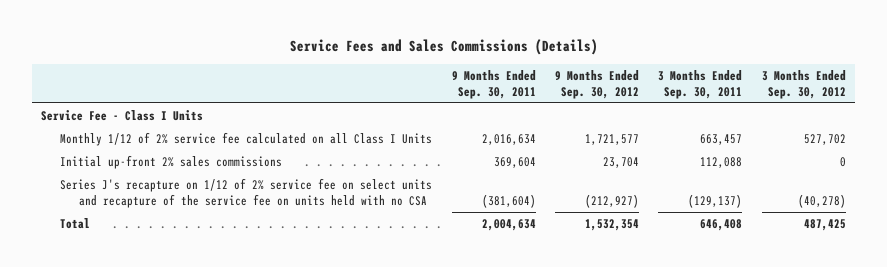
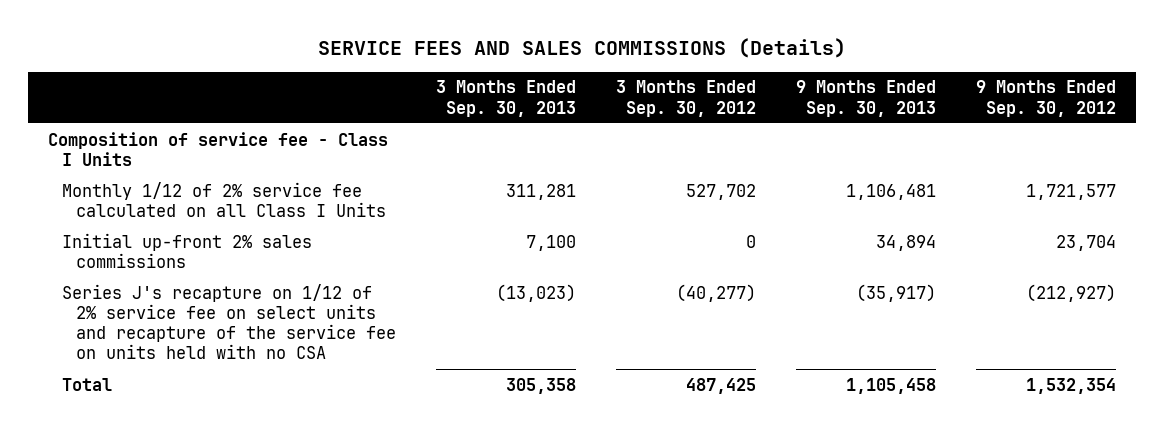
- Service Fees and Sales Commissions (Details)
+ SERVICE FEES AND SALES COMMISSIONS (Details)
- | 9 Months Ended Sep. 30, 2011 | 9 Months Ended Sep. 30, 2012 | 3 Months Ended Sep. 30, 2011 | 3 Months Ended Sep. 30, 2012
+ | 3 Months Ended Sep. 30, 2013 | 3 Months Ended Sep. 30, 2012 | 9 Months Ended Sep. 30, 2013 | 9 Months Ended Sep. 30, 2012
- Service Fee - Class I Units
+ Composition of service fee - Class I Units
- Series J's recapture on 1/12 of 2% service fee on select units and recapture of the service fee on units held with no CSA | (381,604) | (212,927) | (129,137) | (40,278)
+ Series J's recapture on 1/12 of 2% service fee on select units and recapture of the service fee on units held with no CSA | (13,023) | (40,277) | (35,917) | (212,927)

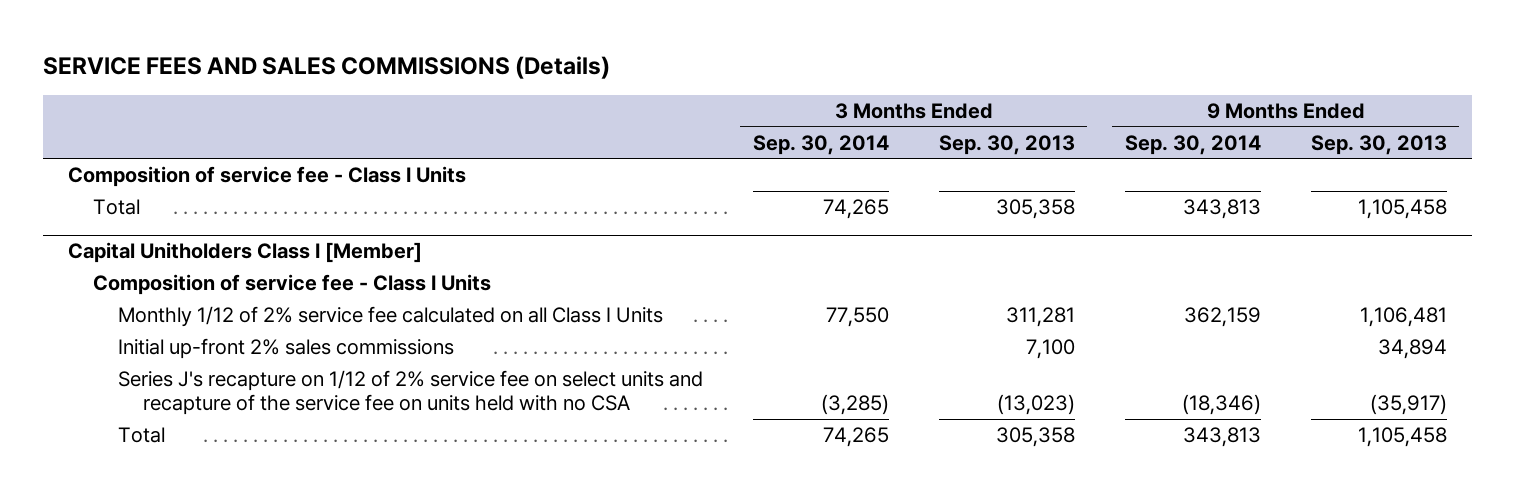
- | 3 Months Ended Sep. 30, 2013 | 3 Months Ended Sep. 30, 2012 | 9 Months Ended Sep. 30, 2013 | 9 Months Ended Sep. 30, 2012
+ | 3 Months Ended Sep. 30, 2014 | 3 Months Ended Sep. 30, 2013 | 9 Months Ended Sep. 30, 2014 | 9 Months Ended Sep. 30, 2013
+ Total | 74,265 | 305,358 | 343,813 | 1,105,458
+ Capital Unitholders Class I [Member]
+ Composition of service fee - Class I Units

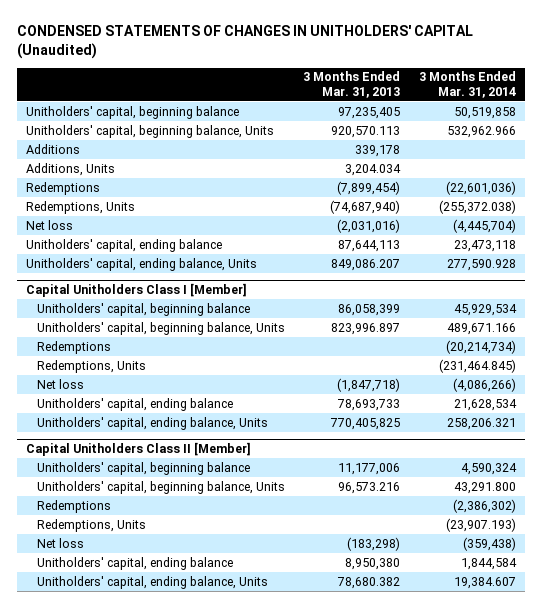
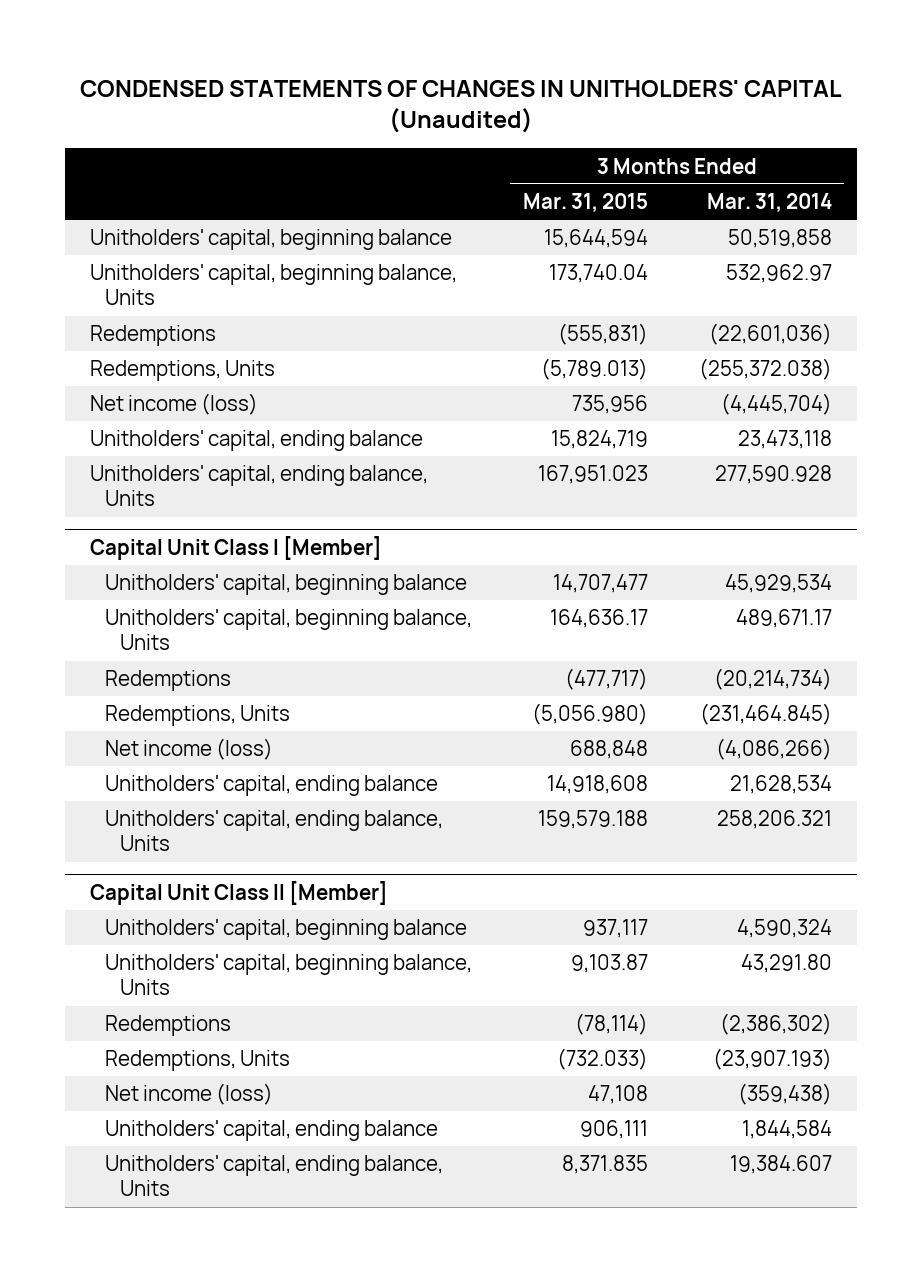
- | 3 Months Ended Mar. 31, 2013 | 3 Months Ended Mar. 31, 2014
+ | 3 Months Ended Mar. 31, 2015 | 3 Months Ended Mar. 31, 2014
- Unitholders' capital, beginning balance, Units | 920,570.113 | 532,962.966
- Additions | 339,178 |
- Additions, Units | 3,204.034 |
+ Unitholders' capital, beginning balance, Units | 173,740.04 | 532,962.97
- Net loss | (2,031,016) | (4,445,704)
+ Net income (loss) | 735,956 | (4,445,704)
- Capital Unitholders Class I [Member]
+ Capital Unit Class I [Member]
- Unitholders' capital, beginning balance, Units | 823,996.897 | 489,671.166
+ Unitholders' capital, beginning balance, Units | 164,636.17 | 489,671.17
- Net loss | (1,847,718) | (4,086,266)
+ Net income (loss) | 688,848 | (4,086,266)
- Capital Unitholders Class II [Member]
+ Capital Unit Class II [Member]
- Unitholders' capital, beginning balance, Units | 96,573.216 | 43,291.800
+ Unitholders' capital, beginning balance, Units | 9,103.87 | 43,291.80
- Net loss | (183,298) | (359,438)
+ Net income (loss) | 47,108 | (359,438)

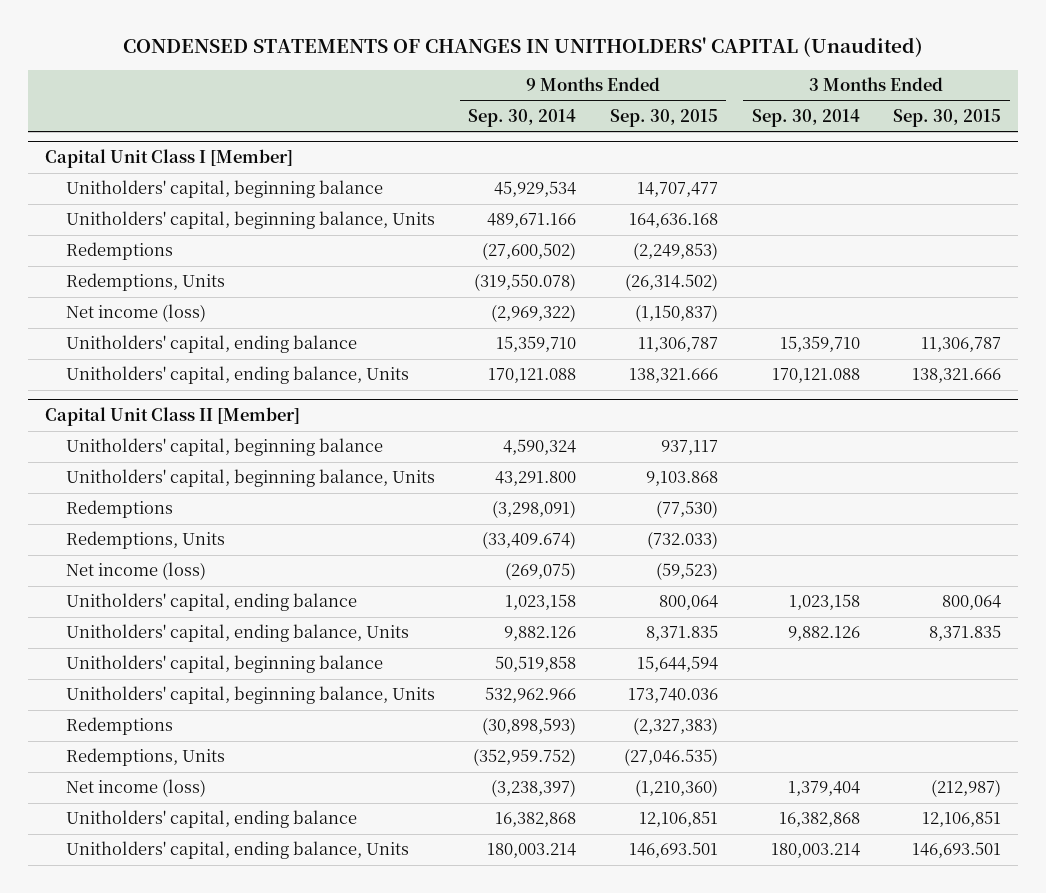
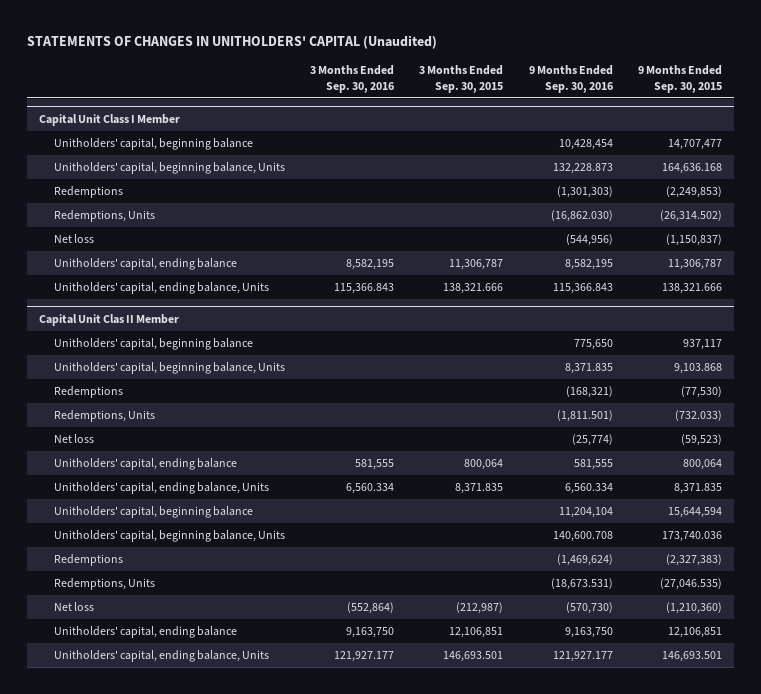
- CONDENSED STATEMENTS OF CHANGES IN UNITHOLDERS' CAPITAL (Unaudited)
+ STATEMENTS OF CHANGES IN UNITHOLDERS' CAPITAL (Unaudited)
- | 9 Months Ended Sep. 30, 2014 | 9 Months Ended Sep. 30, 2015 | 3 Months Ended Sep. 30, 2014 | 3 Months Ended Sep. 30, 2015
+ | 3 Months Ended Sep. 30, 2016 | 3 Months Ended Sep. 30, 2015 | 9 Months Ended Sep. 30, 2016 | 9 Months Ended Sep. 30, 2015
- Capital Unit Class I [Member]
+ Capital Unit Class I Member
- Net income (loss) | (2,969,322) | (1,150,837) | |
+ Net loss | | | (544,956) | (1,150,837)
- Capital Unit Class II [Member]
+ Capital Unit Clas II Member
- Net income (loss) | (269,075) | (59,523) | |
+ Net loss | | | (25,774) | (59,523)
- Net income (loss) | (3,238,397) | (1,210,360) | 1,379,404 | (212,987)
+ Net loss | (552,864) | (212,987) | (570,730) | (1,210,360)

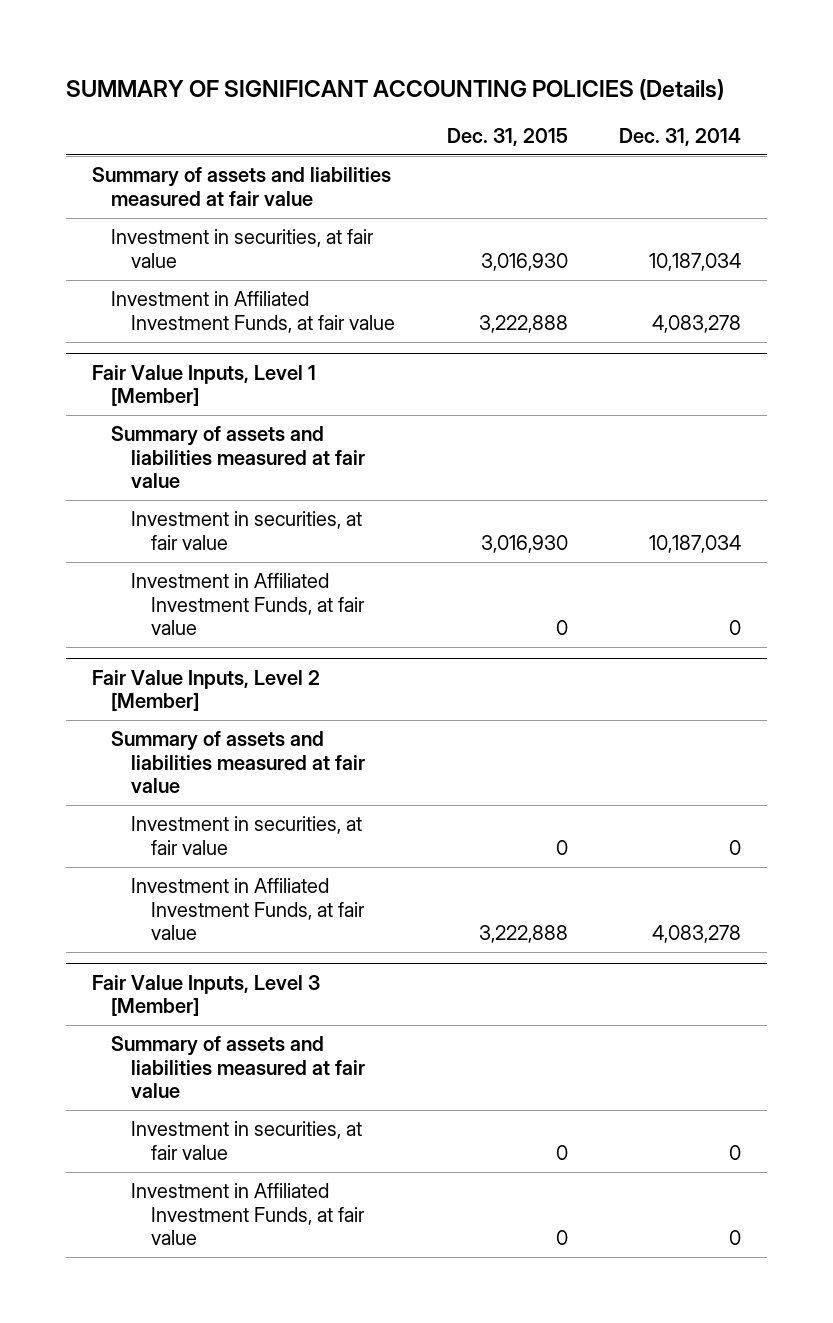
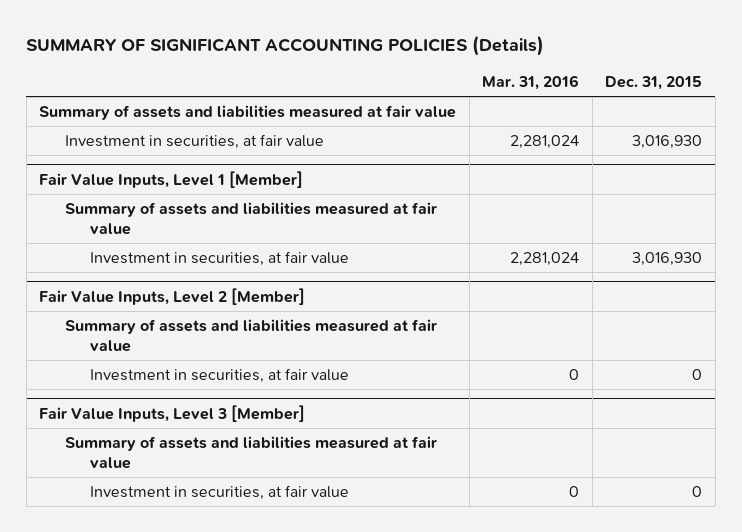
- | Dec. 31, 2015 | Dec. 31, 2014
+ | Mar. 31, 2016 | Dec. 31, 2015
- Investment in Affiliated Investment Funds, at fair value | 3,222,888 | 4,083,278
@ Fair Value Inputs, Level 1 [Member]
- Investment in Affiliated Investment Funds, at fair value | 0 | 0
@ Fair Value Inputs, Level 2 [Member]
- Investment in Affiliated Investment Funds, at fair value | 3,222,888 | 4,083,278
@ Fair Value Inputs, Level 3 [Member]
- Investment in Affiliated Investment Funds, at fair value | 0 | 0

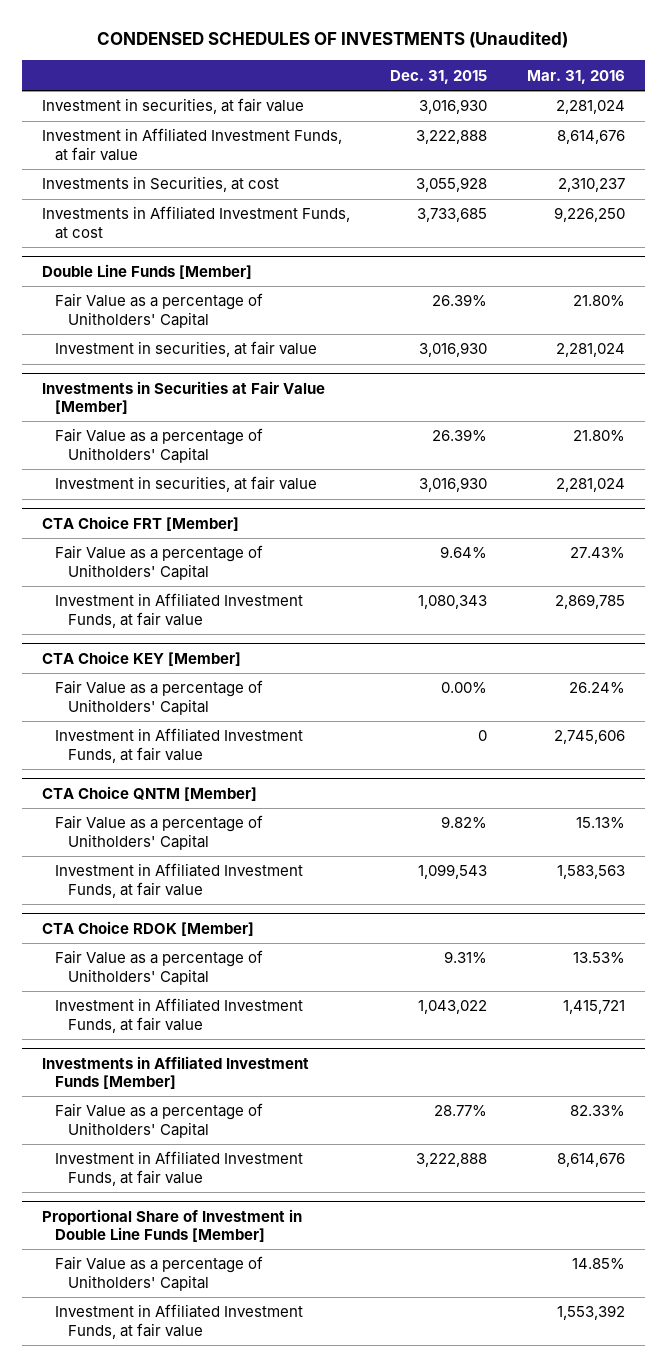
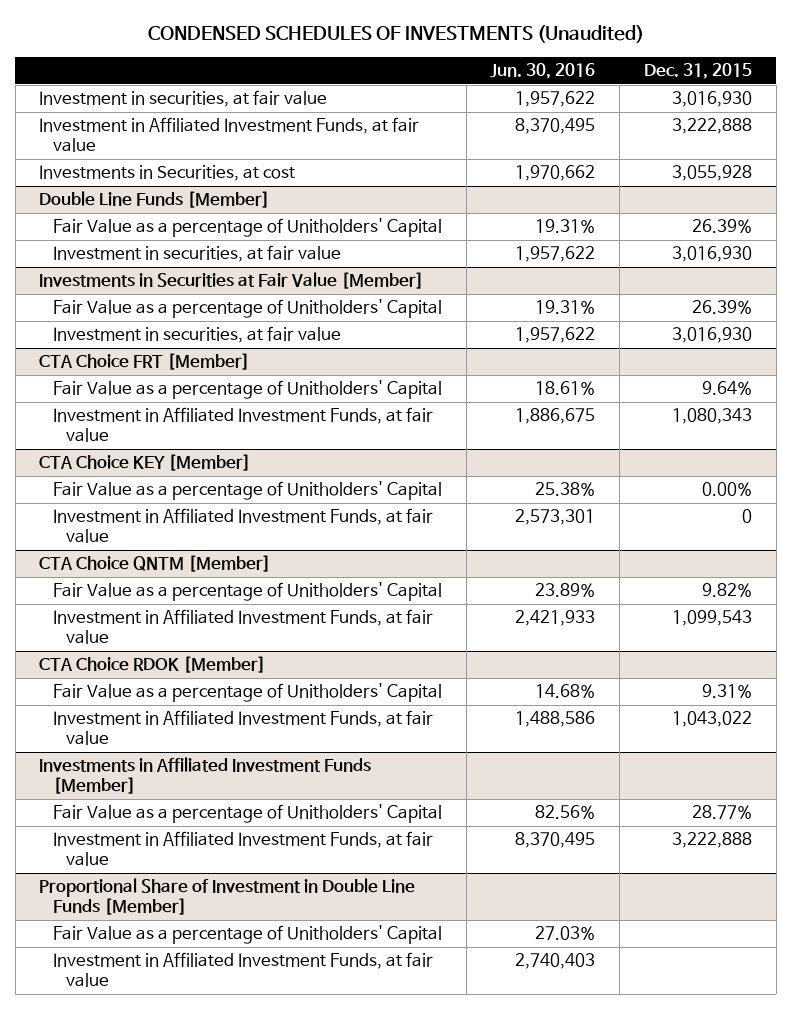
- | Dec. 31, 2015 | Mar. 31, 2016
+ | Jun. 30, 2016 | Dec. 31, 2015
- Investments in Affiliated Investment Funds, at cost | 3,733,685 | 9,226,250

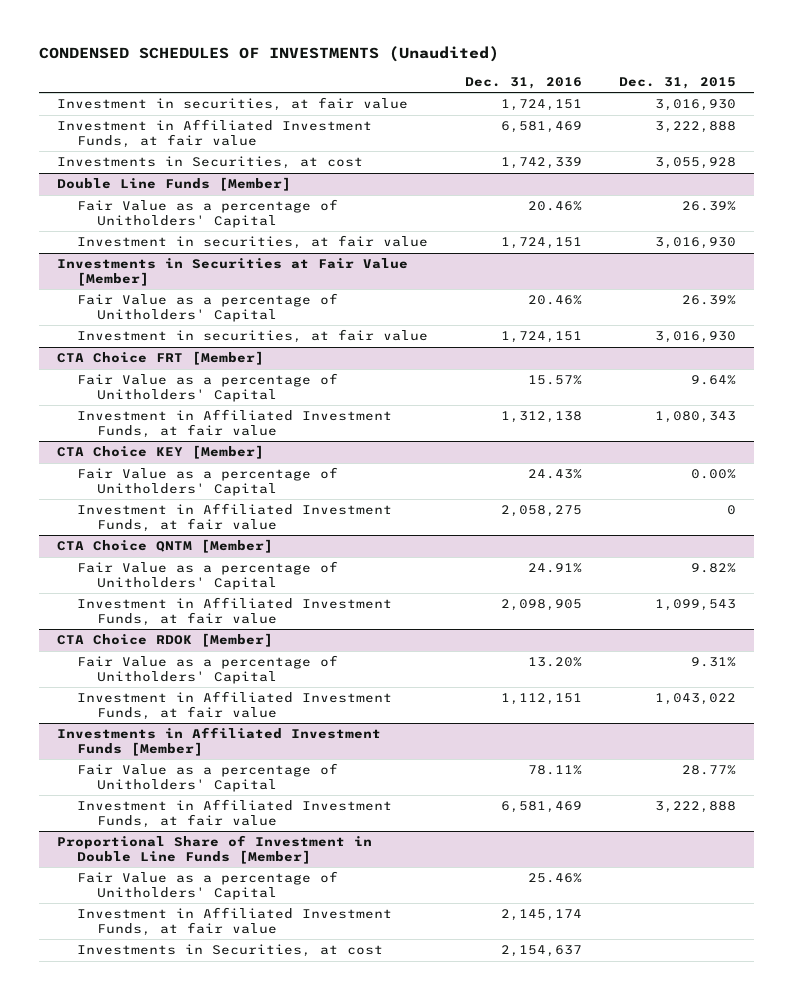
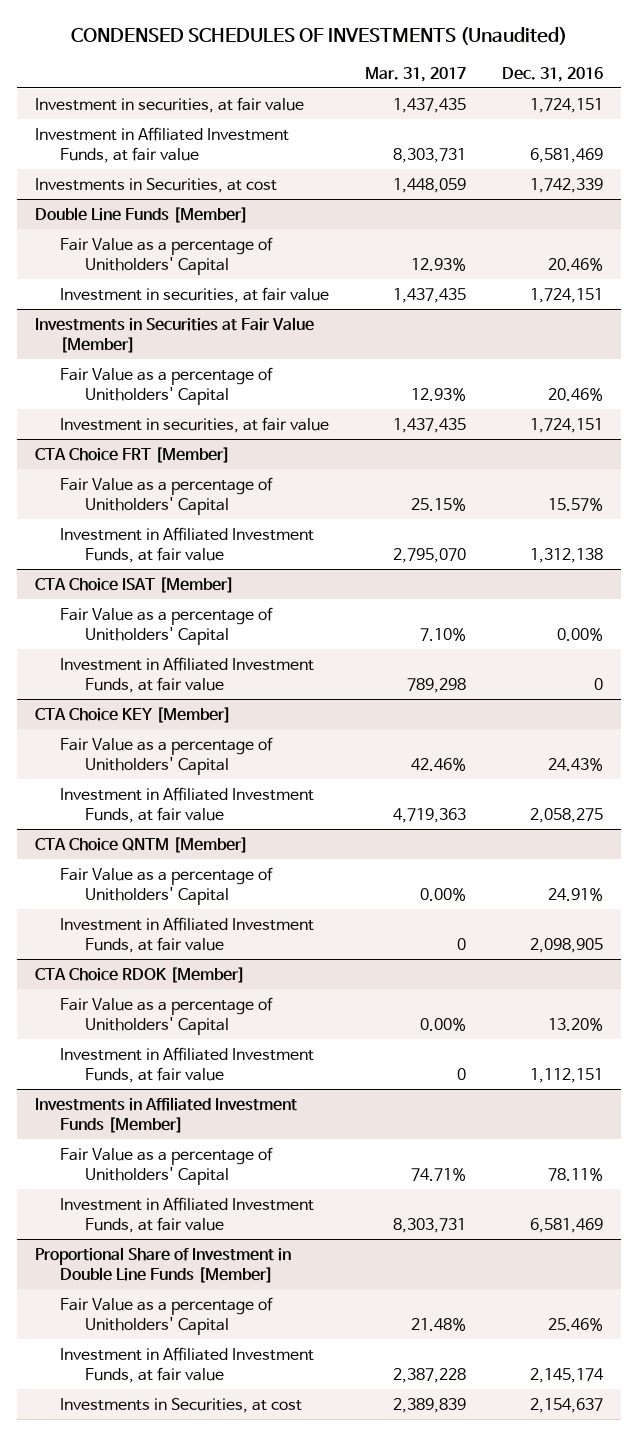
- | Dec. 31, 2016 | Dec. 31, 2015
+ | Mar. 31, 2017 | Dec. 31, 2016
+ CTA Choice ISAT [Member]
+ Fair Value as a percentage of Unitholders' Capital | 7.10% | 0.00%
+ Investment in Affiliated Investment Funds, at fair value | 789,298 | 0

